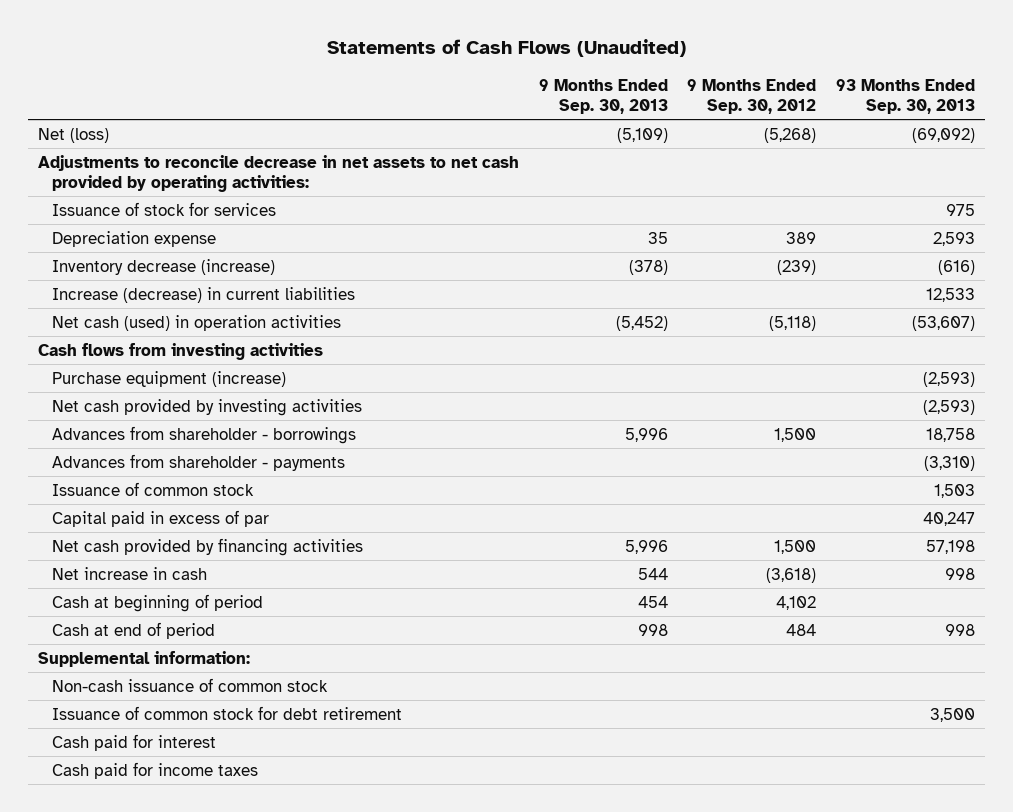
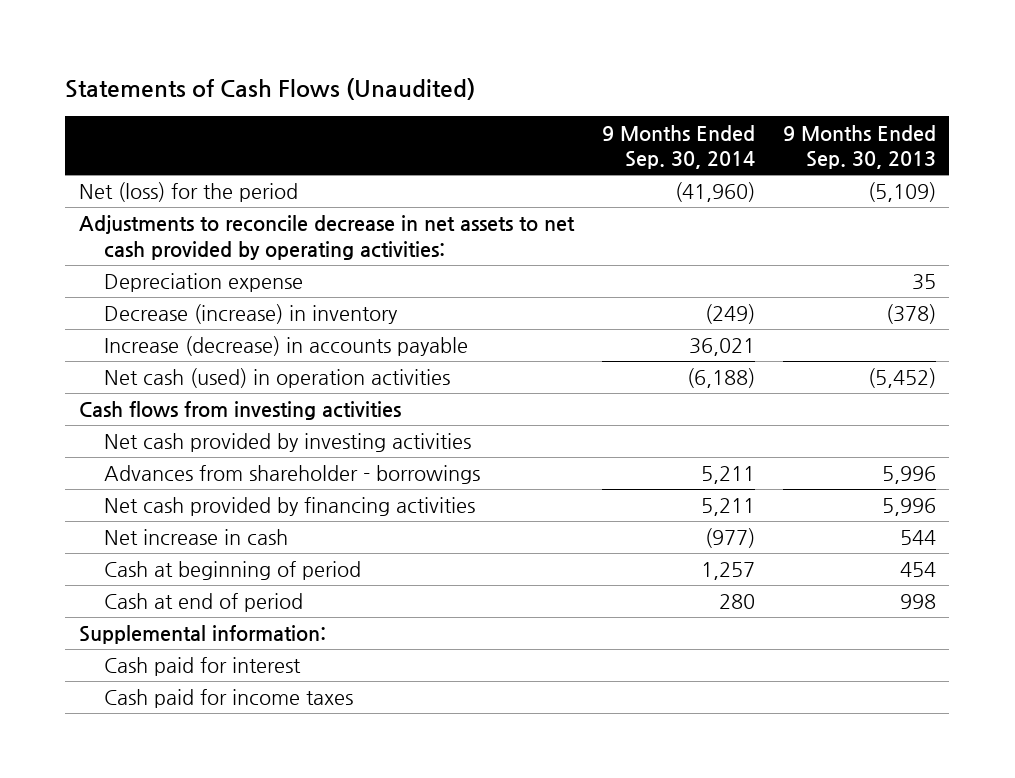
- | 9 Months Ended Sep. 30, 2013 | 9 Months Ended Sep. 30, 2012 | 93 Months Ended Sep. 30, 2013
+ | 9 Months Ended Sep. 30, 2014 | 9 Months Ended Sep. 30, 2013
- Net (loss) | (5,109) | (5,268) | (69,092)
+ Net (loss) for the period | (41,960) | (5,109)
- Issuance of stock for services | | | 975
- Inventory decrease (increase) | (378) | (239) | (616)
- Increase (decrease) in current liabilities | | | 12,533
+ Decrease (increase) in inventory | (249) | (378)
+ Increase (decrease) in accounts payable | 36,021 |
- Purchase equipment (increase) | | | (2,593)
- Advances from shareholder - payments | | | (3,310)
- Issuance of common stock | | | 1,503
- Capital paid in excess of par | | | 40,247
- Non-cash issuance of common stock
- Issuance of common stock for debt retirement | | | 3,500

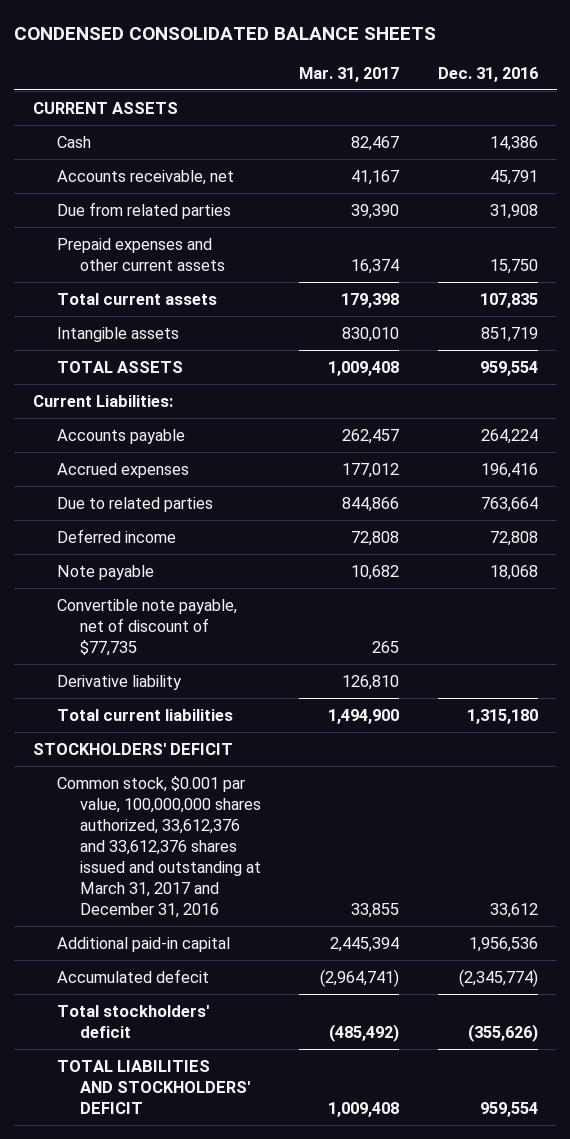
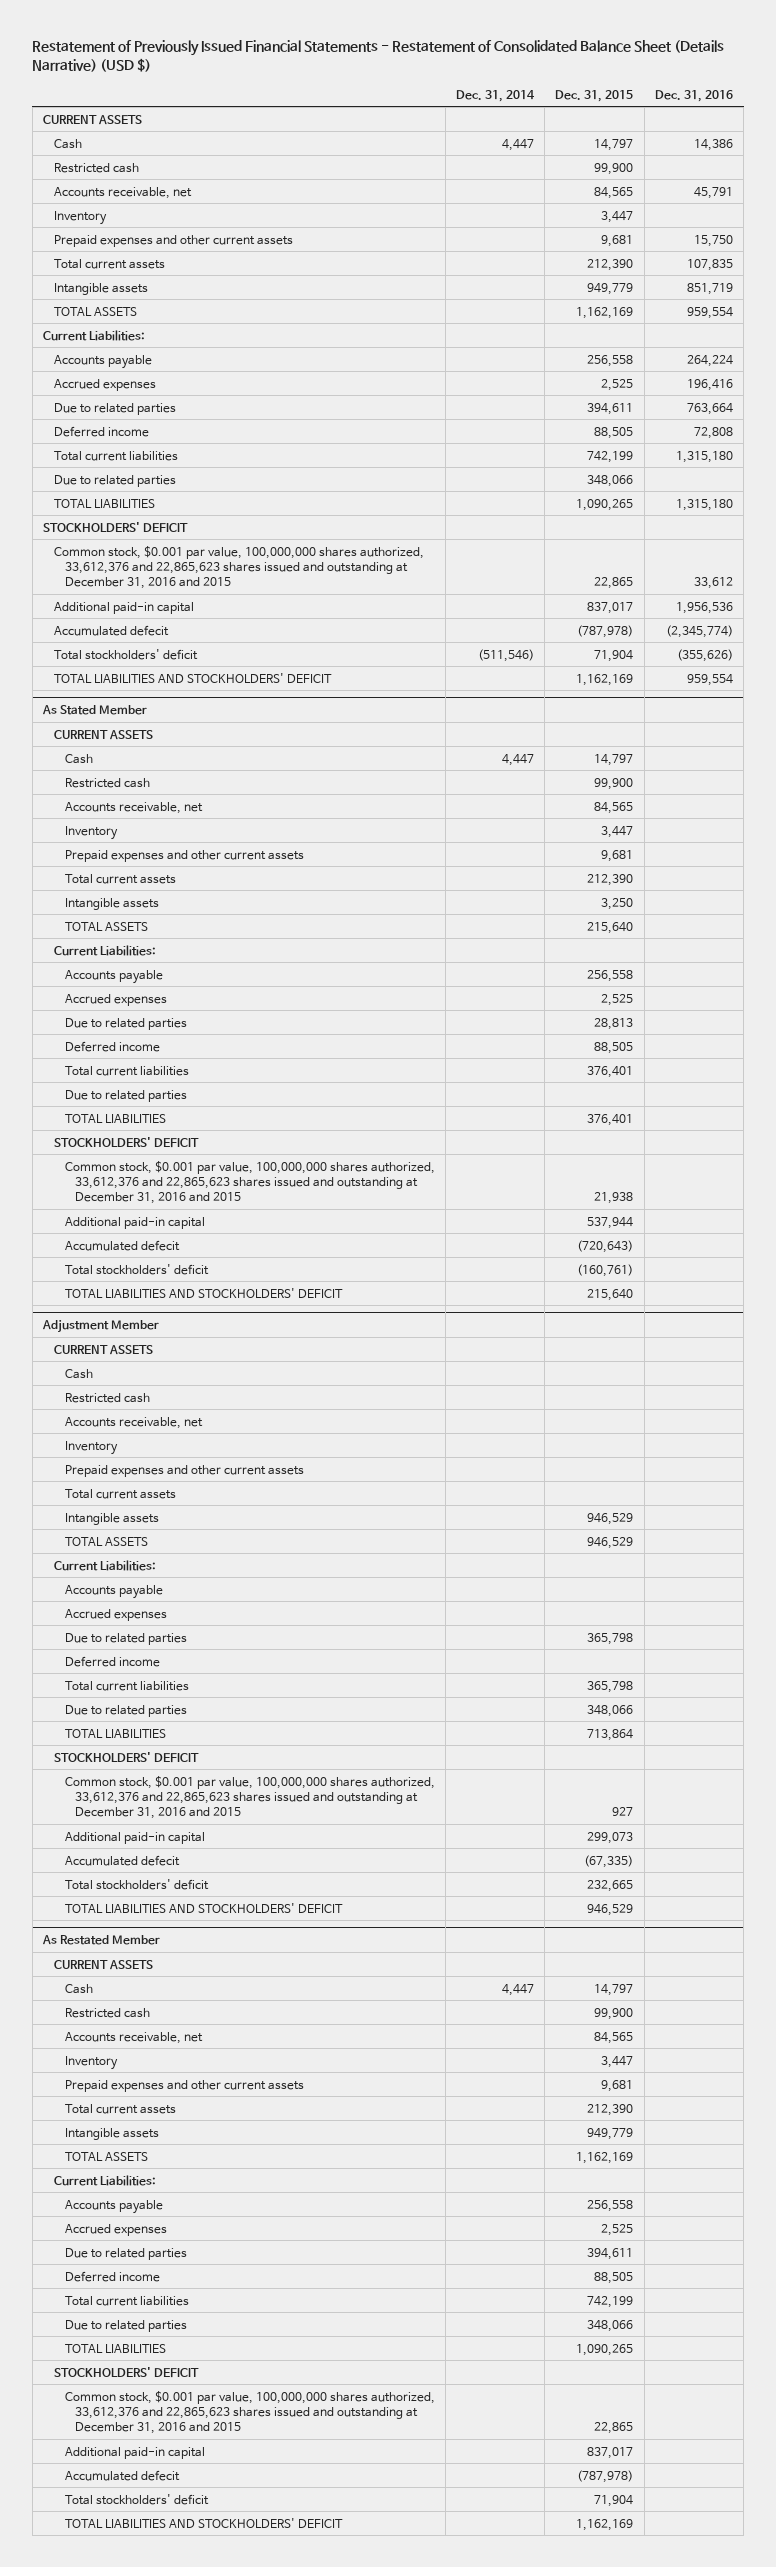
- CONDENSED CONSOLIDATED BALANCE SHEETS
+ Restatement of Previously Issued Financial Statements - Restatement of Consolidated Balance Sheet (Details Narrative) (USD $)
- | Mar. 31, 2017 | Dec. 31, 2016
+ | Dec. 31, 2014 | Dec. 31, 2015 | Dec. 31, 2016
+ Restricted cash | | 99,900 |
- Due from related parties | 39,390 | 31,908
+ Inventory | | 3,447 |
- Note payable | 10,682 | 18,068
- Convertible note payable, net of discount of $77,735 | 265 |
- Derivative liability | 126,810 |
+ Due to related parties | | 348,066 |
+ TOTAL LIABILITIES | | 1,090,265 | 1,315,180
- Common stock, $0.001 par value, 100,000,000 shares authorized, 33,612,376 and 33,612,376 shares issued and outstanding at March 31, 2017 and December 31, 2016 | 33,855 | 33,612
+ Common stock, $0.001 par value, 100,000,000 shares authorized, 33,612,376 and 22,865,623 shares issued and outstanding at December 31, 2016 and 2015 | | 22,865 | 33,612
+ As Stated Member
+ CURRENT ASSETS
+ Cash | 4,447 | 14,797 |
+ Restricted cash | | 99,900 |
+ Accounts receivable, net | | 84,565 |
+ Inventory | | 3,447 |
+ Prepaid expenses and other current assets | | 9,681 |
+ Total current assets | | 212,390 |
+ Intangible assets | | 3,250 |
+ TOTAL ASSETS | | 215,640 |
+ Current Liabilities:
+ Accounts payable | | 256,558 |
+ Accrued expenses | | 2,525 |
+ Due to related parties | | 28,813 |
+ Deferred income | | 88,505 |
+ Total current liabilities | | 376,401 |
+ Due to related parties
+ TOTAL LIABILITIES | | 376,401 |
+ STOCKHOLDERS' DEFICIT
+ Common stock, $0.001 par value, 100,000,000 shares authorized, 33,612,376 and 22,865,623 shares issued and outstanding at December 31, 2016 and 2015 | | 21,938 |
+ Additional paid-in capital | | 537,944 |
+ Accumulated defecit | | (720,643) |
+ Total stockholders' deficit | | (160,761) |
+ TOTAL LIABILITIES AND STOCKHOLDERS' DEFICIT | | 215,640 |
+ Adjustment Member
+ CURRENT ASSETS
+ Cash
+ Restricted cash
+ Accounts receivable, net
+ Inventory
+ Prepaid expenses and other current assets
+ Total current assets
+ Intangible assets | | 946,529 |
+ TOTAL ASSETS | | 946,529 |
+ Current Liabilities:
+ Accounts payable
+ Accrued expenses
+ Due to related parties | | 365,798 |
+ Deferred income
+ Total current liabilities | | 365,798 |
+ Due to related parties | | 348,066 |
+ TOTAL LIABILITIES | | 713,864 |
+ STOCKHOLDERS' DEFICIT
+ Common stock, $0.001 par value, 100,000,000 shares authorized, 33,612,376 and 22,865,623 shares issued and outstanding at December 31, 2016 and 2015 | | 927 |
+ Additional paid-in capital | | 299,073 |
+ Accumulated defecit | | (67,335) |
+ Total stockholders' deficit | | 232,665 |
+ TOTAL LIABILITIES AND STOCKHOLDERS' DEFICIT | | 946,529 |
+ As Restated Member
+ CURRENT ASSETS
+ Cash | 4,447 | 14,797 |
+ Restricted cash | | 99,900 |
+ Accounts receivable, net | | 84,565 |
+ Inventory | | 3,447 |
+ Prepaid expenses and other current assets | | 9,681 |
+ Total current assets | | 212,390 |
+ Intangible assets | | 949,779 |
+ TOTAL ASSETS | | 1,162,169 |
+ Current Liabilities:
+ Accounts payable | | 256,558 |
+ Accrued expenses | | 2,525 |
+ Due to related parties | | 394,611 |
+ Deferred income | | 88,505 |
+ Total current liabilities | | 742,199 |
+ Due to related parties | | 348,066 |
+ TOTAL LIABILITIES | | 1,090,265 |
+ STOCKHOLDERS' DEFICIT
+ Common stock, $0.001 par value, 100,000,000 shares authorized, 33,612,376 and 22,865,623 shares issued and outstanding at December 31, 2016 and 2015 | | 22,865 |
+ Additional paid-in capital | | 837,017 |
+ Accumulated defecit | | (787,978) |
+ Total stockholders' deficit | | 71,904 |
+ TOTAL LIABILITIES AND STOCKHOLDERS' DEFICIT | | 1,162,169 |

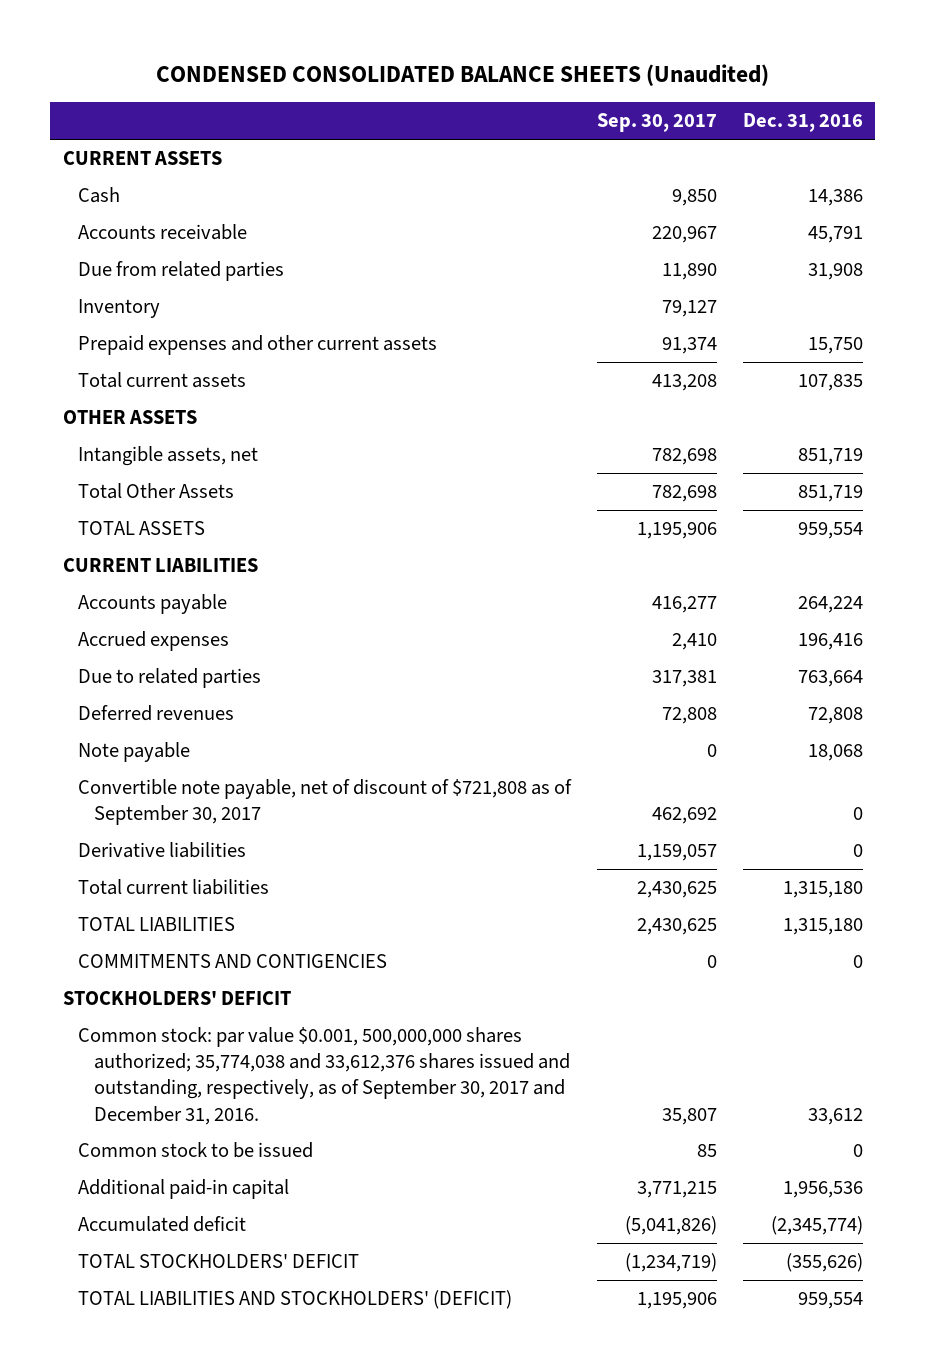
- Restatement of Previously Issued Financial Statements - Restatement of Consolidated Balance Sheet (Details Narrative) (USD $)
+ CONDENSED CONSOLIDATED BALANCE SHEETS (Unaudited)
- | Dec. 31, 2014 | Dec. 31, 2015 | Dec. 31, 2016
+ | Sep. 30, 2017 | Dec. 31, 2016
- Restricted cash | | 99,900 |
- Accounts receivable, net | | 84,565 | 45,791
+ Accounts receivable | 220,967 | 45,791
+ Due from related parties | 11,890 | 31,908
- Intangible assets | | 949,779 | 851,719
+ OTHER ASSETS
+ Intangible assets, net | 782,698 | 851,719
+ Total Other Assets | 782,698 | 851,719
- Current Liabilities:
+ CURRENT LIABILITIES
- Deferred income | | 88,505 | 72,808
+ Deferred revenues | 72,808 | 72,808
+ Note payable | 0 | 18,068
+ Convertible note payable, net of discount of $721,808 as of September 30, 2017 | 462,692 | 0
+ Derivative liabilities | 1,159,057 | 0
- Due to related parties | | 348,066 |
+ COMMITMENTS AND CONTIGENCIES | 0 | 0
- Common stock, $0.001 par value, 100,000,000 shares authorized, 33,612,376 and 22,865,623 shares issued and outstanding at December 31, 2016 and 2015 | | 22,865 | 33,612
+ Common stock: par value $0.001, 500,000,000 shares authorized; 35,774,038 and 33,612,376 shares issued and outstanding, respectively, as of September 30, 2017 and December 31, 2016. | 35,807 | 33,612
+ Common stock to be issued | 85 | 0
- Accumulated defecit | | (787,978) | (2,345,774)
- Total stockholders' deficit | (511,546) | 71,904 | (355,626)
- TOTAL LIABILITIES AND STOCKHOLDERS' DEFICIT | | 1,162,169 | 959,554
- As Stated Member
- CURRENT ASSETS
- Cash | 4,447 | 14,797 |
- Restricted cash | | 99,900 |
- Accounts receivable, net | | 84,565 |
- Inventory | | 3,447 |
- Prepaid expenses and other current assets | | 9,681 |
- Total current assets | | 212,390 |
- Intangible assets | | 3,250 |
- TOTAL ASSETS | | 215,640 |
- Current Liabilities:
- Accounts payable | | 256,558 |
- Accrued expenses | | 2,525 |
- Due to related parties | | 28,813 |
- Deferred income | | 88,505 |
- Total current liabilities | | 376,401 |
- Due to related parties
- TOTAL LIABILITIES | | 376,401 |
- STOCKHOLDERS' DEFICIT
- Common stock, $0.001 par value, 100,000,000 shares authorized, 33,612,376 and 22,865,623 shares issued and outstanding at December 31, 2016 and 2015 | | 21,938 |
- Additional paid-in capital | | 537,944 |
- Accumulated defecit | | (720,643) |
- Total stockholders' deficit | | (160,761) |
- TOTAL LIABILITIES AND STOCKHOLDERS' DEFICIT | | 215,640 |
- Adjustment Member
- CURRENT ASSETS
- Cash
- Restricted cash
- Accounts receivable, net
- Inventory
- Prepaid expenses and other current assets
- Total current assets
- Intangible assets | | 946,529 |
- TOTAL ASSETS | | 946,529 |
- Current Liabilities:
- Accounts payable
- Accrued expenses
- Due to related parties | | 365,798 |
- Deferred income
- Total current liabilities | | 365,798 |
- Due to related parties | | 348,066 |
- TOTAL LIABILITIES | | 713,864 |
- STOCKHOLDERS' DEFICIT
- Common stock, $0.001 par value, 100,000,000 shares authorized, 33,612,376 and 22,865,623 shares issued and outstanding at December 31, 2016 and 2015 | | 927 |
- Additional paid-in capital | | 299,073 |
- Accumulated defecit | | (67,335) |
- Total stockholders' deficit | | 232,665 |
- TOTAL LIABILITIES AND STOCKHOLDERS' DEFICIT | | 946,529 |
- As Restated Member
- CURRENT ASSETS
- Cash | 4,447 | 14,797 |
- Restricted cash | | 99,900 |
- Accounts receivable, net | | 84,565 |
- Inventory | | 3,447 |
- Prepaid expenses and other current assets | | 9,681 |
- Total current assets | | 212,390 |
- Intangible assets | | 949,779 |
- TOTAL ASSETS | | 1,162,169 |
- Current Liabilities:
- Accounts payable | | 256,558 |
- Accrued expenses | | 2,525 |
- Due to related parties | | 394,611 |
- Deferred income | | 88,505 |
- Total current liabilities | | 742,199 |
- Due to related parties | | 348,066 |
- TOTAL LIABILITIES | | 1,090,265 |
- STOCKHOLDERS' DEFICIT
- Common stock, $0.001 par value, 100,000,000 shares authorized, 33,612,376 and 22,865,623 shares issued and outstanding at December 31, 2016 and 2015 | | 22,865 |
- Additional paid-in capital | | 837,017 |
- Accumulated defecit | | (787,978) |
- Total stockholders' deficit | | 71,904 |
- TOTAL LIABILITIES AND STOCKHOLDERS' DEFICIT | | 1,162,169 |
+ Accumulated deficit | (5,041,826) | (2,345,774)
+ TOTAL STOCKHOLDERS' DEFICIT | (1,234,719) | (355,626)
+ TOTAL LIABILITIES AND STOCKHOLDERS' (DEFICIT) | 1,195,906 | 959,554

